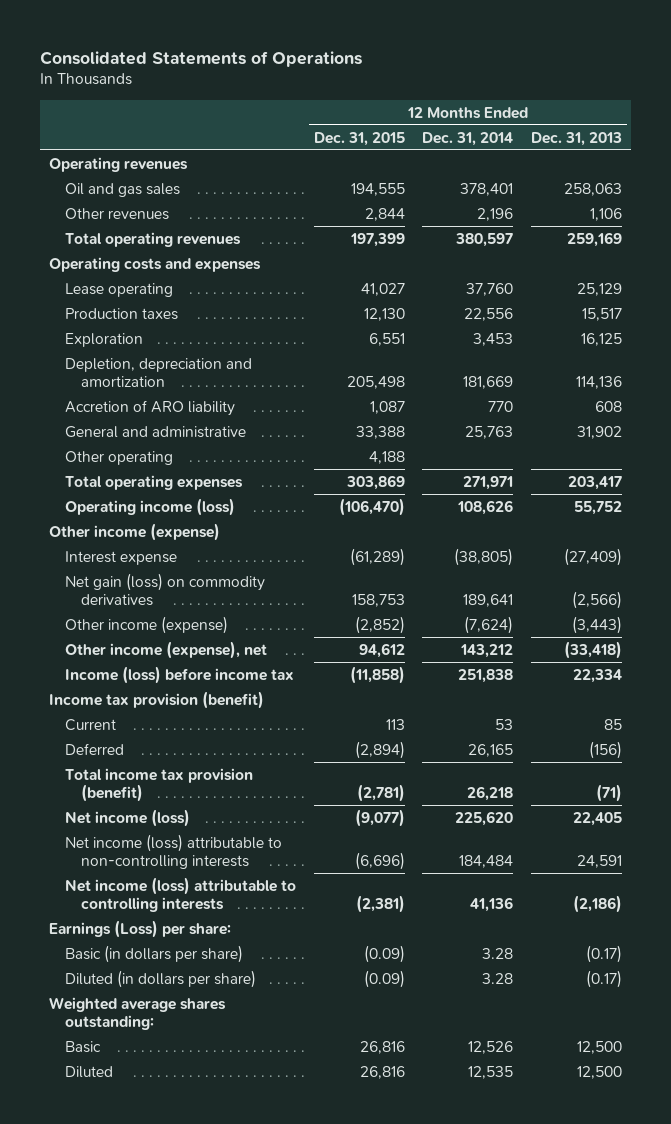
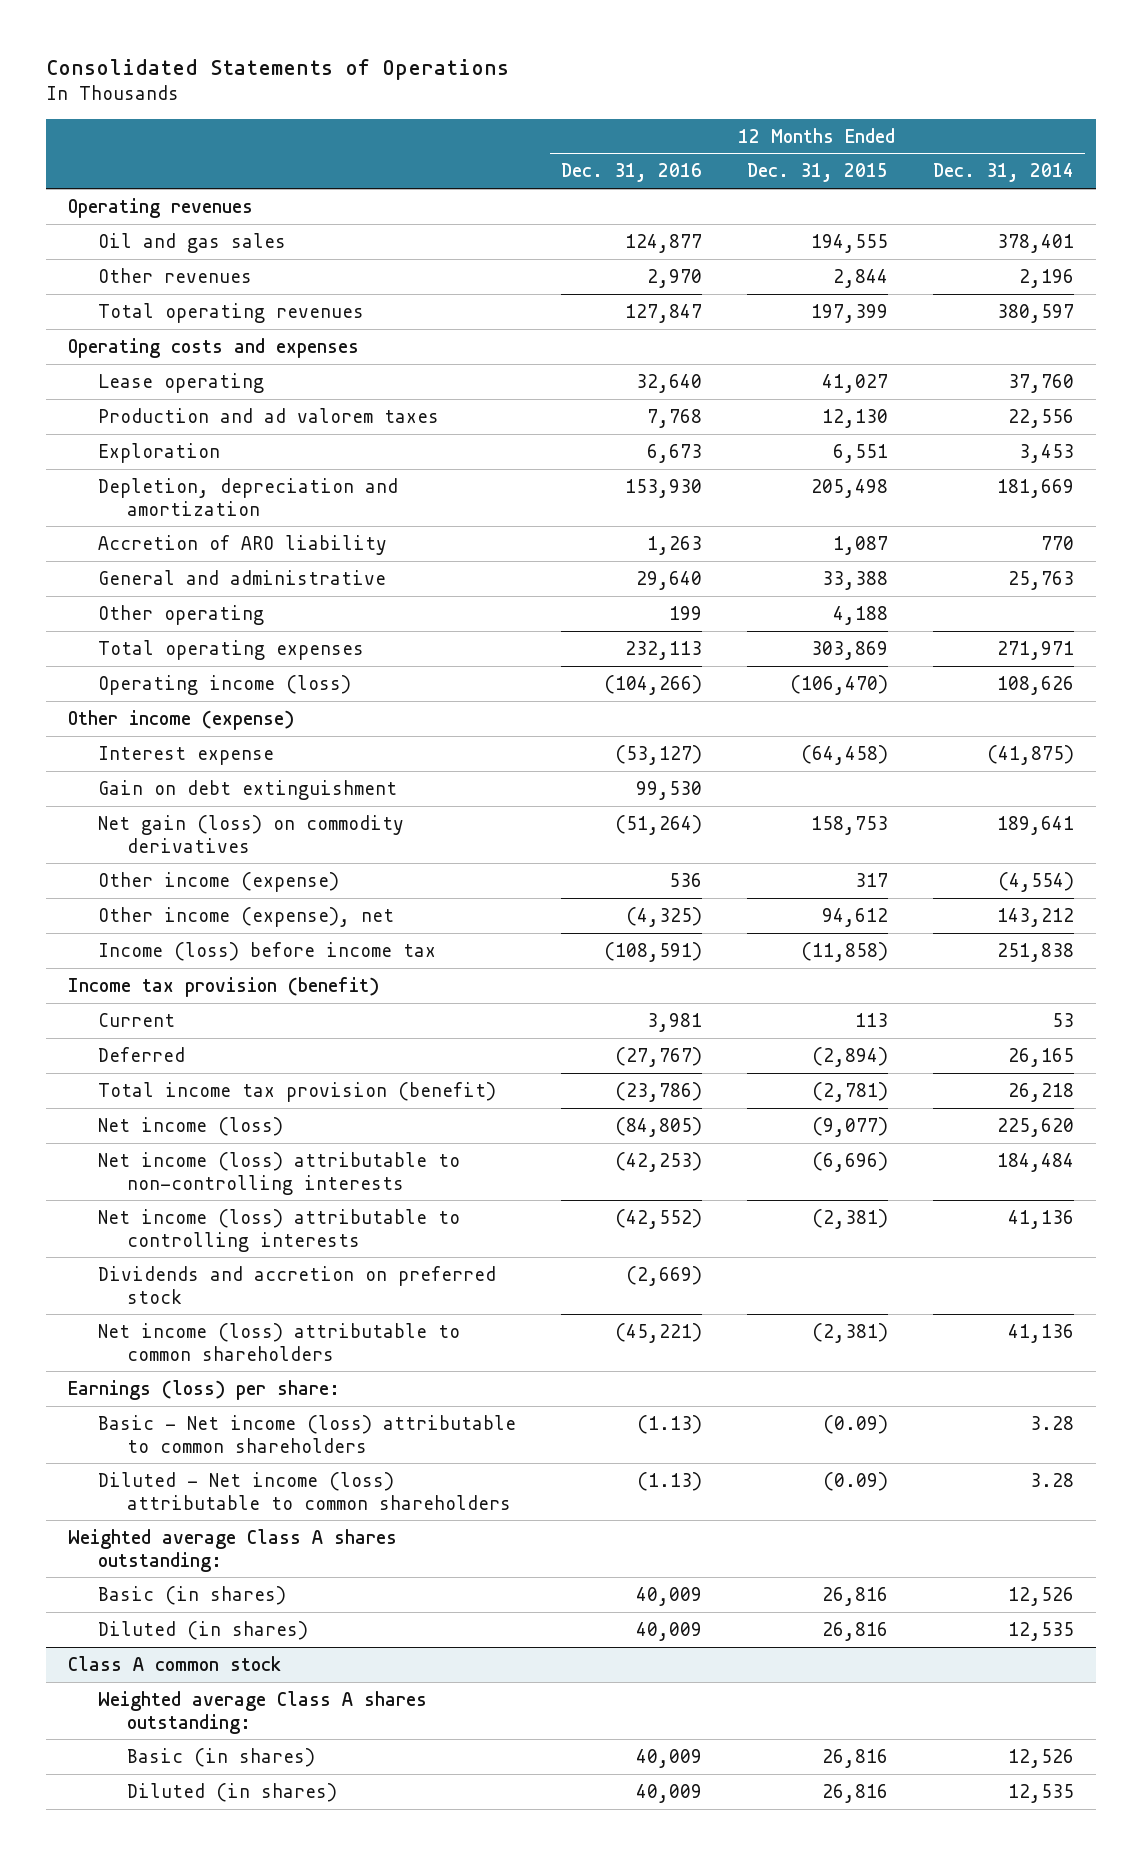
- | 12 Months Ended Dec. 31, 2015 | 12 Months Ended Dec. 31, 2014 | 12 Months Ended Dec. 31, 2013
+ | 12 Months Ended Dec. 31, 2016 | 12 Months Ended Dec. 31, 2015 | 12 Months Ended Dec. 31, 2014
- Production taxes | 12,130 | 22,556 | 15,517
+ Production and ad valorem taxes | 7,768 | 12,130 | 22,556
- Interest expense | (61,289) | (38,805) | (27,409)
+ Interest expense | (53,127) | (64,458) | (41,875)
+ Gain on debt extinguishment | 99,530 | |
- Other income (expense) | (2,852) | (7,624) | (3,443)
+ Other income (expense) | 536 | 317 | (4,554)
- Earnings (Loss) per share:
- Basic (in dollars per share) | (0.09) | 3.28 | (0.17)
- Diluted (in dollars per share) | (0.09) | 3.28 | (0.17)
- Weighted average shares outstanding:
- Basic | 26,816 | 12,526 | 12,500
- Diluted | 26,816 | 12,535 | 12,500
+ Dividends and accretion on preferred stock | (2,669) | |
+ Net income (loss) attributable to common shareholders | (45,221) | (2,381) | 41,136
+ Earnings (loss) per share:
+ Basic - Net income (loss) attributable to common shareholders | (1.13) | (0.09) | 3.28
+ Diluted - Net income (loss) attributable to common shareholders | (1.13) | (0.09) | 3.28
+ Weighted average Class A shares outstanding:
+ Basic (in shares) | 40,009 | 26,816 | 12,526
+ Diluted (in shares) | 40,009 | 26,816 | 12,535
+ Class A common stock
+ Weighted average Class A shares outstanding:
+ Basic (in shares) | 40,009 | 26,816 | 12,526
+ Diluted (in shares) | 40,009 | 26,816 | 12,535

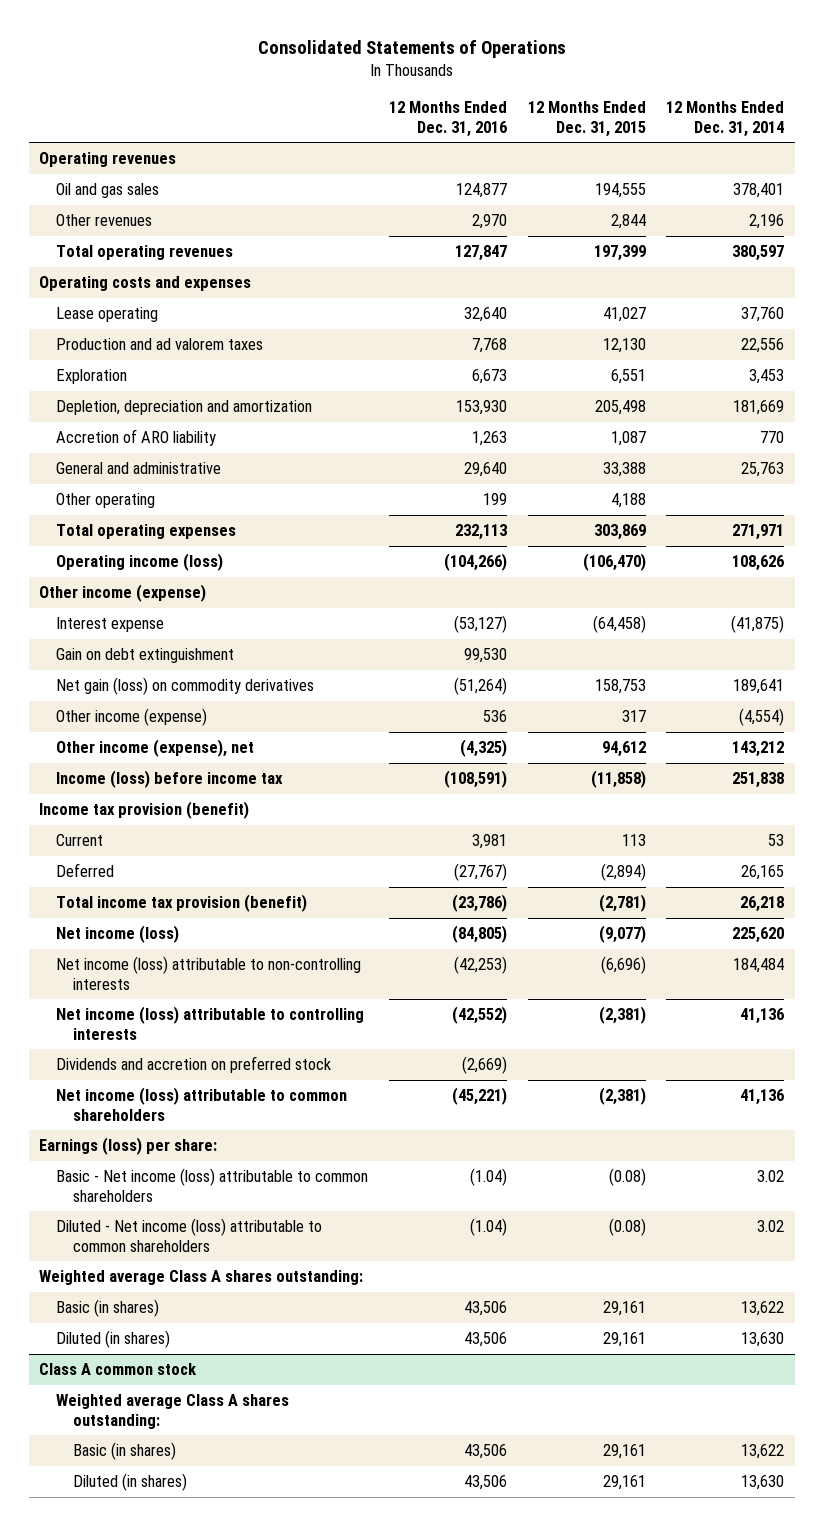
- Basic - Net income (loss) attributable to common shareholders | (1.13) | (0.09) | 3.28
- Diluted - Net income (loss) attributable to common shareholders | (1.13) | (0.09) | 3.28
+ Basic - Net income (loss) attributable to common shareholders | (1.04) | (0.08) | 3.02
+ Diluted - Net income (loss) attributable to common shareholders | (1.04) | (0.08) | 3.02
- Basic (in shares) | 40,009 | 26,816 | 12,526
- Diluted (in shares) | 40,009 | 26,816 | 12,535
+ Basic (in shares) | 43,506 | 29,161 | 13,622
+ Diluted (in shares) | 43,506 | 29,161 | 13,630
@ Class A common stock
- Basic (in shares) | 40,009 | 26,816 | 12,526
- Diluted (in shares) | 40,009 | 26,816 | 12,535
+ Basic (in shares) | 43,506 | 29,161 | 13,622
+ Diluted (in shares) | 43,506 | 29,161 | 13,630

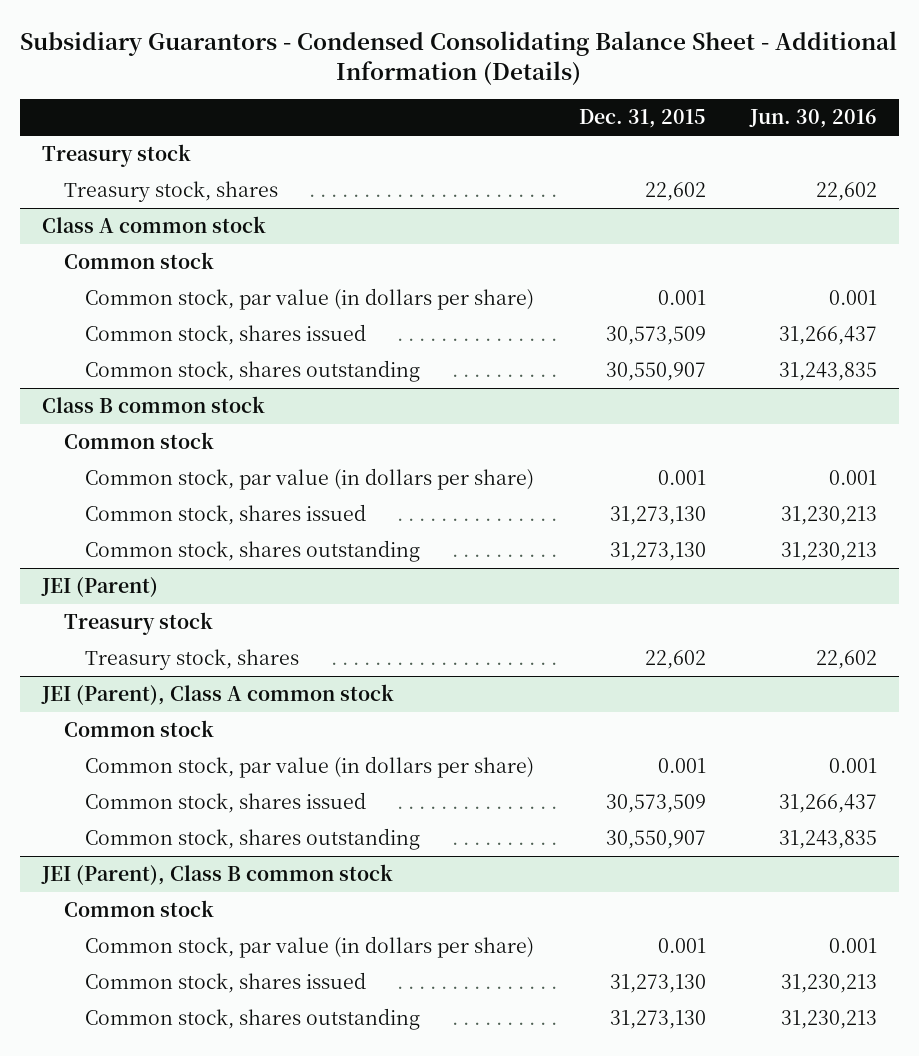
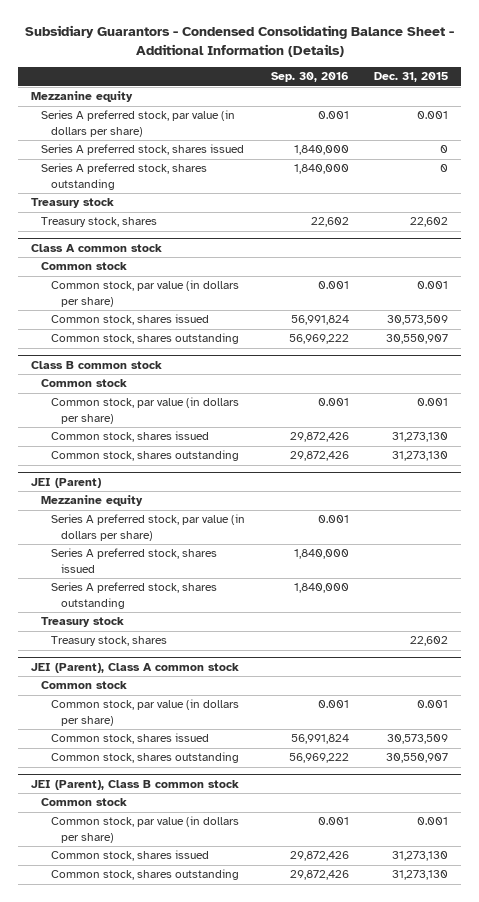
- | Dec. 31, 2015 | Jun. 30, 2016
+ | Sep. 30, 2016 | Dec. 31, 2015
+ Mezzanine equity
+ Series A preferred stock, par value (in dollars per share) | 0.001 | 0.001
+ Series A preferred stock, shares issued | 1,840,000 | 0
+ Series A preferred stock, shares outstanding | 1,840,000 | 0
@ JEI (Parent)
+ Mezzanine equity
+ Series A preferred stock, par value (in dollars per share) | 0.001 |
+ Series A preferred stock, shares issued | 1,840,000 |
+ Series A preferred stock, shares outstanding | 1,840,000 |

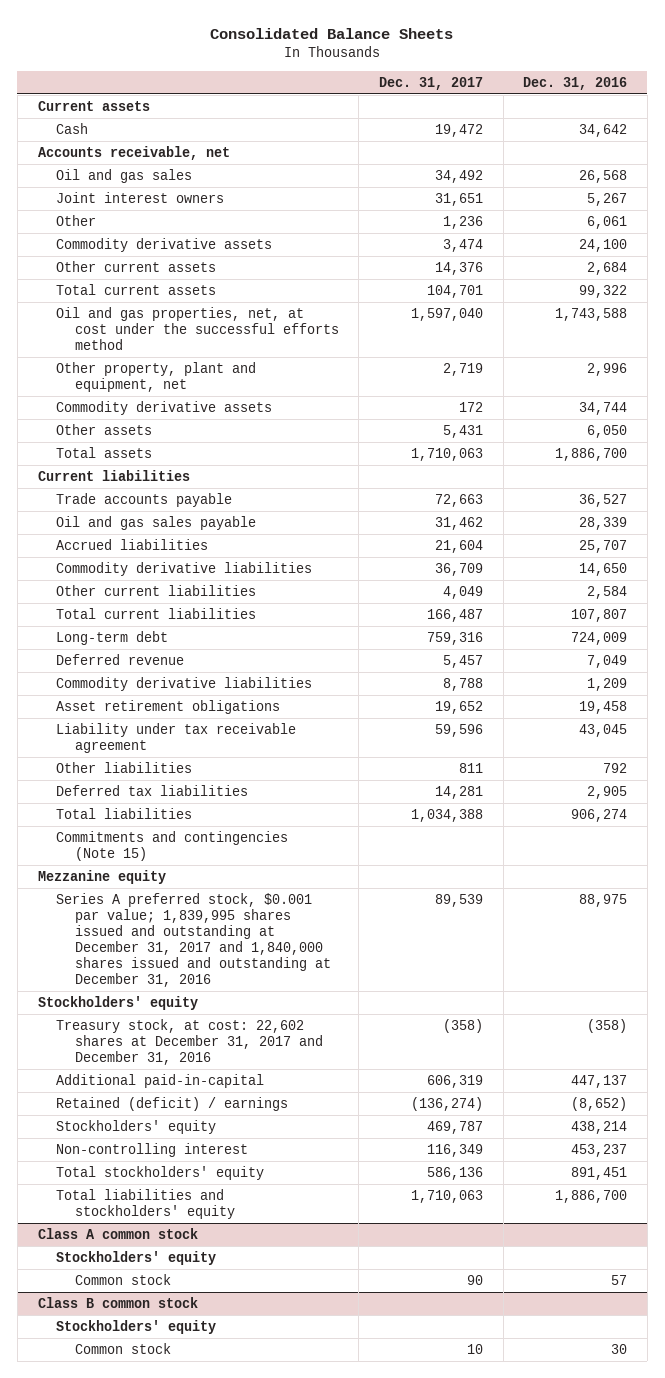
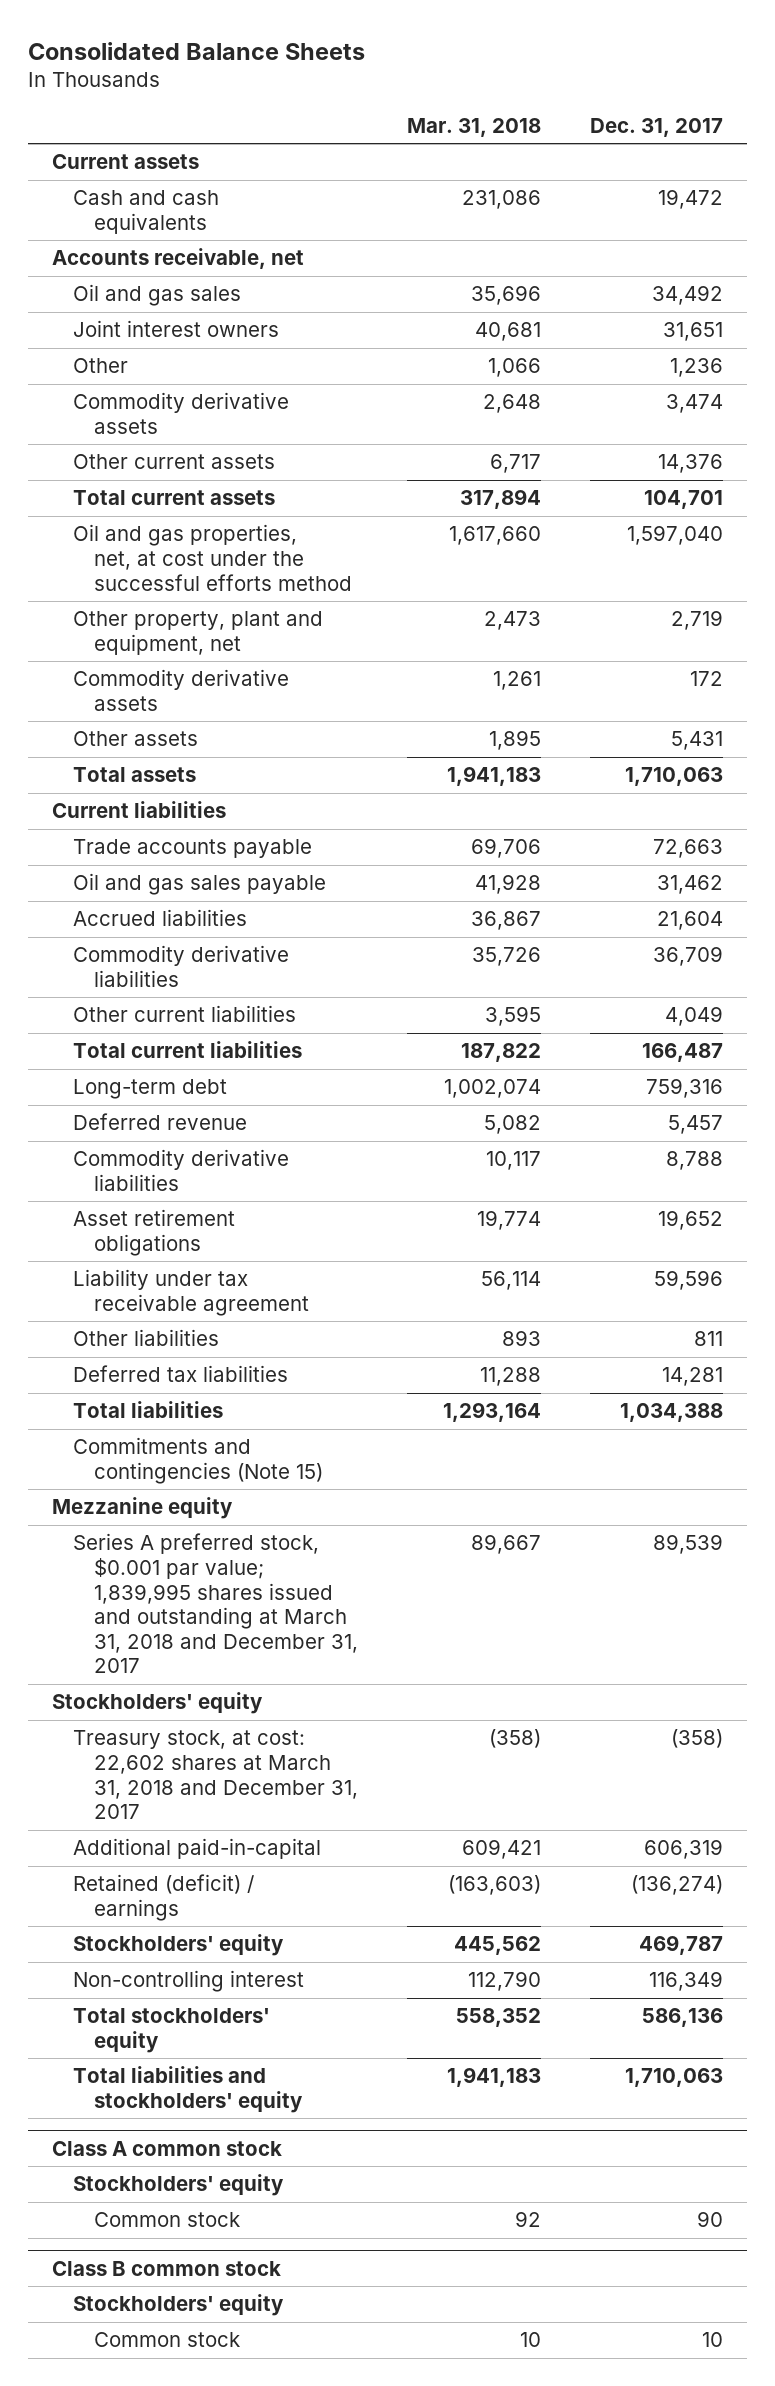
- | Dec. 31, 2017 | Dec. 31, 2016
+ | Mar. 31, 2018 | Dec. 31, 2017
- Cash | 19,472 | 34,642
+ Cash and cash equivalents | 231,086 | 19,472
- Series A preferred stock, $0.001 par value; 1,839,995 shares issued and outstanding at December 31, 2017 and 1,840,000 shares issued and outstanding at December 31, 2016 | 89,539 | 88,975
+ Series A preferred stock, $0.001 par value; 1,839,995 shares issued and outstanding at March 31, 2018 and December 31, 2017 | 89,667 | 89,539
- Treasury stock, at cost: 22,602 shares at December 31, 2017 and December 31, 2016 | (358) | (358)
+ Treasury stock, at cost: 22,602 shares at March 31, 2018 and December 31, 2017 | (358) | (358)

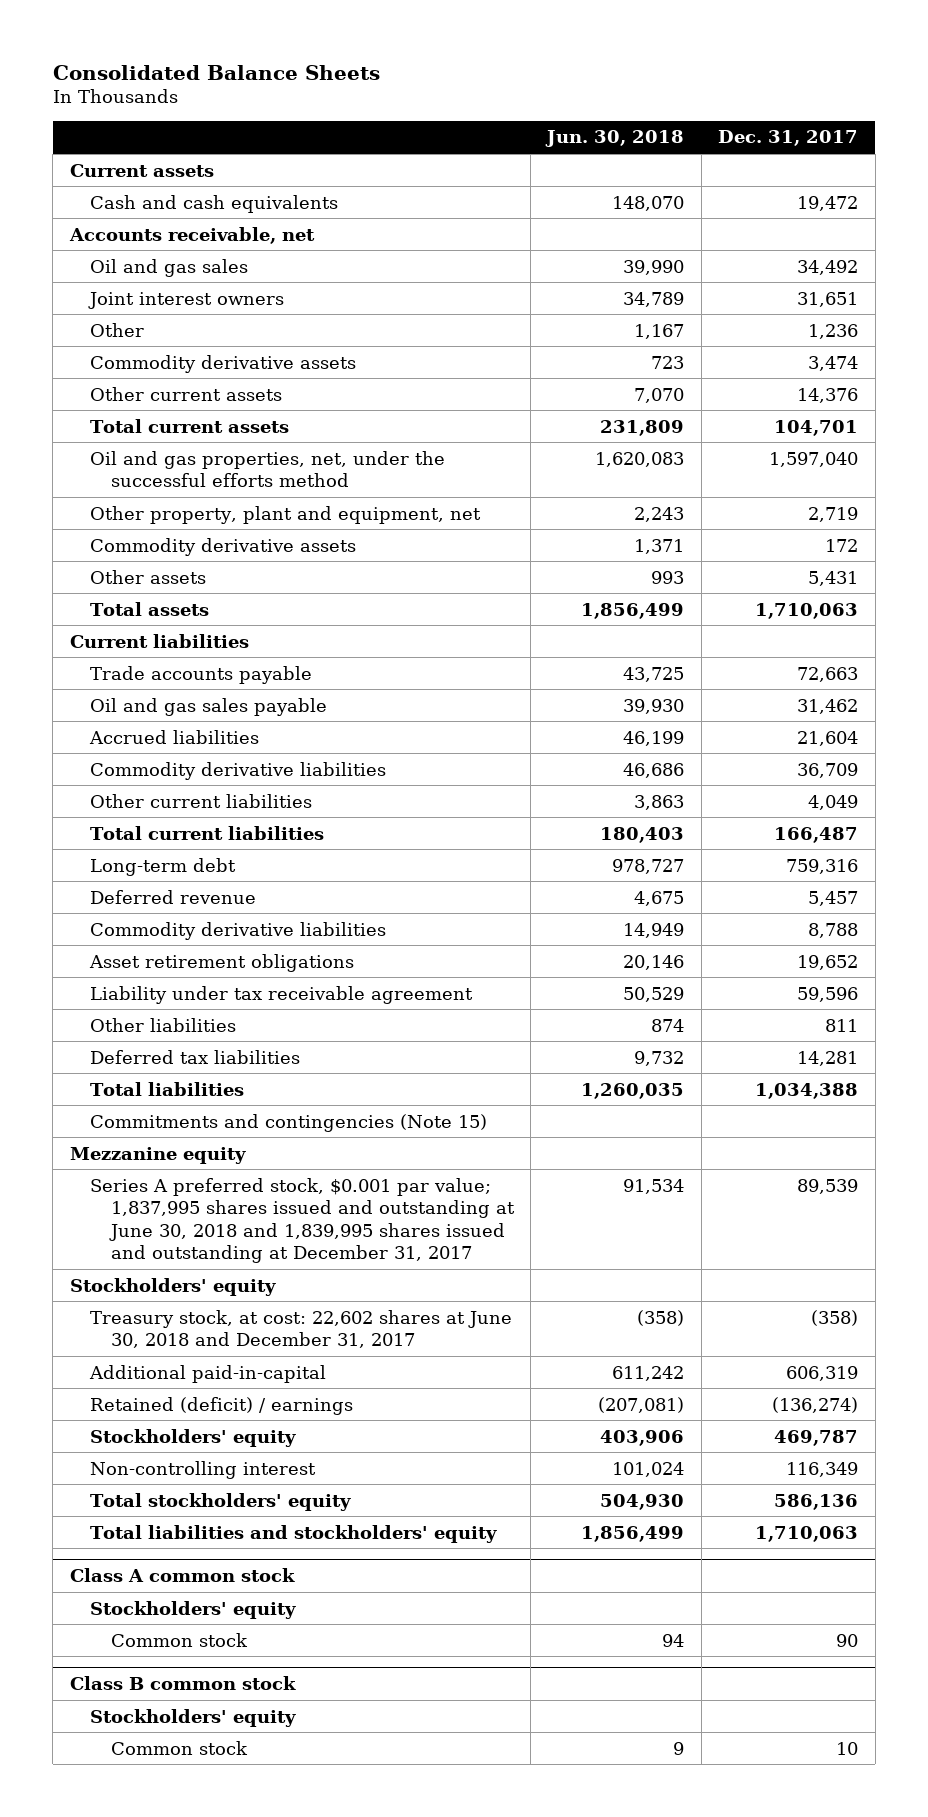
- | Mar. 31, 2018 | Dec. 31, 2017
+ | Jun. 30, 2018 | Dec. 31, 2017
- Oil and gas properties, net, at cost under the successful efforts method | 1,617,660 | 1,597,040
+ Oil and gas properties, net, under the successful efforts method | 1,620,083 | 1,597,040
- Series A preferred stock, $0.001 par value; 1,839,995 shares issued and outstanding at March 31, 2018 and December 31, 2017 | 89,667 | 89,539
+ Series A preferred stock, $0.001 par value; 1,837,995 shares issued and outstanding at June 30, 2018 and 1,839,995 shares issued and outstanding at December 31, 2017 | 91,534 | 89,539
- Treasury stock, at cost: 22,602 shares at March 31, 2018 and December 31, 2017 | (358) | (358)
+ Treasury stock, at cost: 22,602 shares at June 30, 2018 and December 31, 2017 | (358) | (358)

